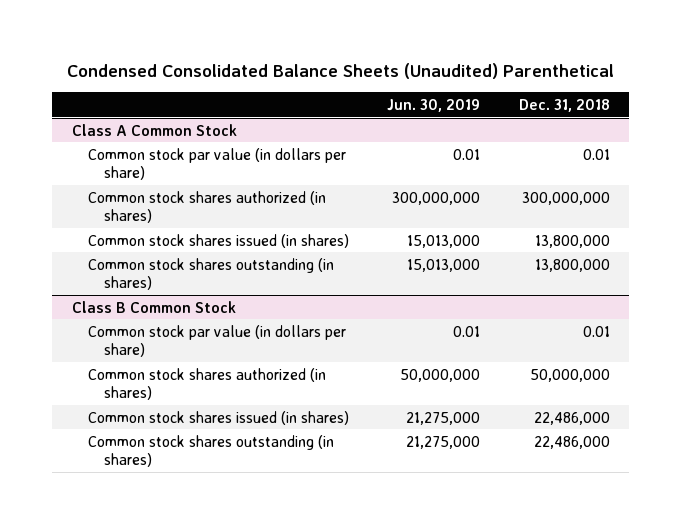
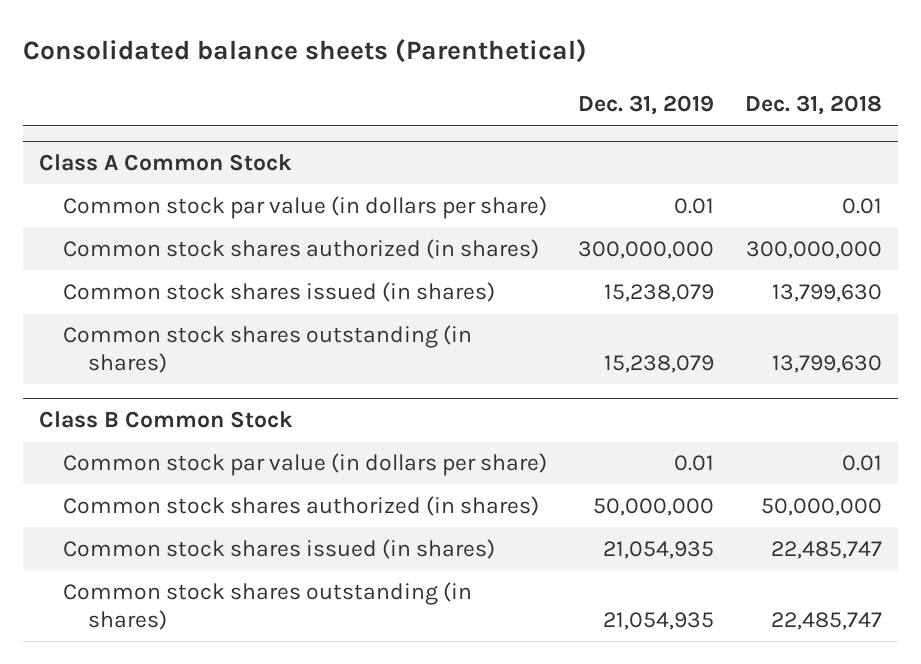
- Condensed Consolidated Balance Sheets (Unaudited) Parenthetical
+ Consolidated balance sheets (Parenthetical)
- | Jun. 30, 2019 | Dec. 31, 2018
+ | Dec. 31, 2019 | Dec. 31, 2018
@ Class A Common Stock
- Common stock shares issued (in shares) | 15,013,000 | 13,800,000
- Common stock shares outstanding (in shares) | 15,013,000 | 13,800,000
+ Common stock shares issued (in shares) | 15,238,079 | 13,799,630
+ Common stock shares outstanding (in shares) | 15,238,079 | 13,799,630
@ Class B Common Stock
- Common stock shares issued (in shares) | 21,275,000 | 22,486,000
- Common stock shares outstanding (in shares) | 21,275,000 | 22,486,000
+ Common stock shares issued (in shares) | 21,054,935 | 22,485,747
+ Common stock shares outstanding (in shares) | 21,054,935 | 22,485,747

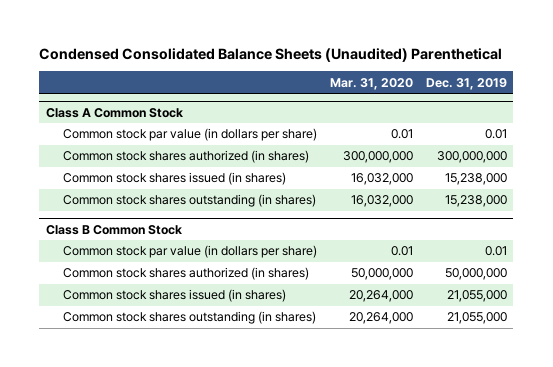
- Consolidated balance sheets (Parenthetical)
+ Condensed Consolidated Balance Sheets (Unaudited) Parenthetical
- | Dec. 31, 2019 | Dec. 31, 2018
+ | Mar. 31, 2020 | Dec. 31, 2019
@ Class A Common Stock
- Common stock shares issued (in shares) | 15,238,079 | 13,799,630
- Common stock shares outstanding (in shares) | 15,238,079 | 13,799,630
+ Common stock shares issued (in shares) | 16,032,000 | 15,238,000
+ Common stock shares outstanding (in shares) | 16,032,000 | 15,238,000
@ Class B Common Stock
- Common stock shares issued (in shares) | 21,054,935 | 22,485,747
- Common stock shares outstanding (in shares) | 21,054,935 | 22,485,747
+ Common stock shares issued (in shares) | 20,264,000 | 21,055,000
+ Common stock shares outstanding (in shares) | 20,264,000 | 21,055,000

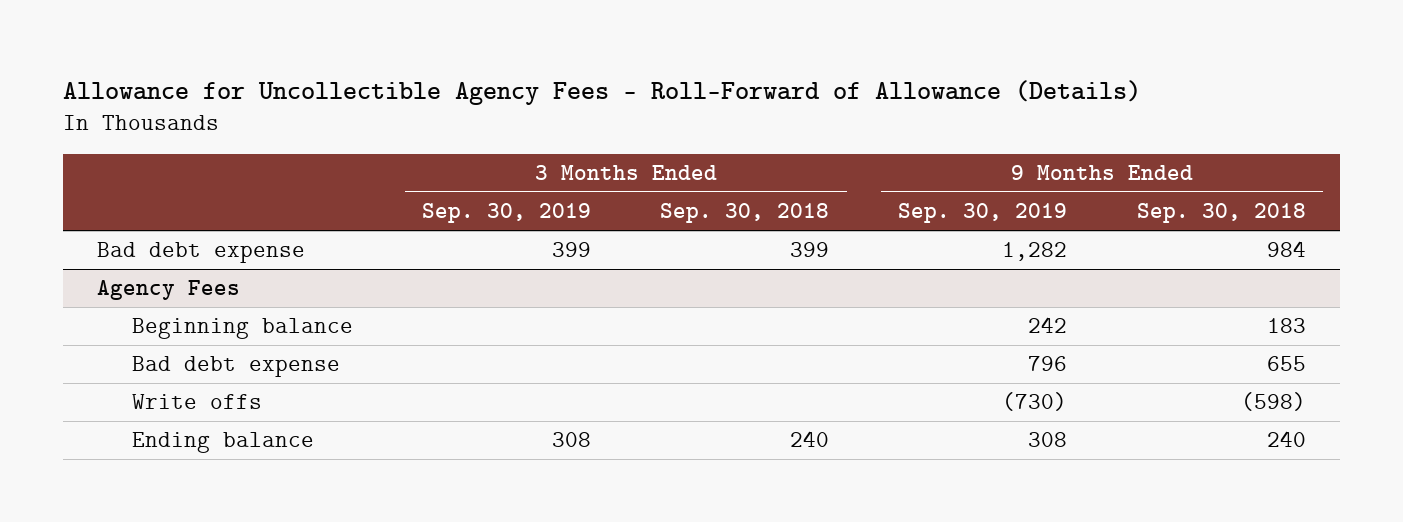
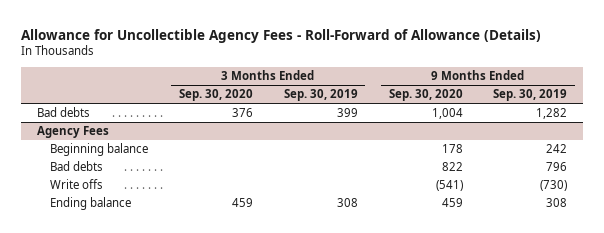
- | 3 Months Ended Sep. 30, 2019 | 3 Months Ended Sep. 30, 2018 | 9 Months Ended Sep. 30, 2019 | 9 Months Ended Sep. 30, 2018
+ | 3 Months Ended Sep. 30, 2020 | 3 Months Ended Sep. 30, 2019 | 9 Months Ended Sep. 30, 2020 | 9 Months Ended Sep. 30, 2019
- Bad debt expense | 399 | 399 | 1,282 | 984
+ Bad debts | 376 | 399 | 1,004 | 1,282
@ Agency Fees
- Bad debt expense | | | 796 | 655
+ Bad debts | | | 822 | 796

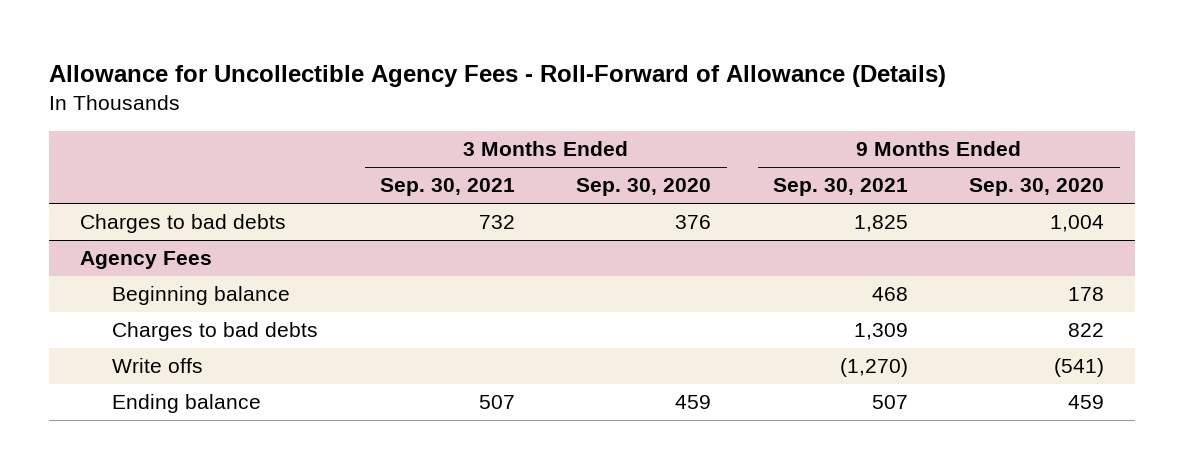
- | 3 Months Ended Sep. 30, 2020 | 3 Months Ended Sep. 30, 2019 | 9 Months Ended Sep. 30, 2020 | 9 Months Ended Sep. 30, 2019
+ | 3 Months Ended Sep. 30, 2021 | 3 Months Ended Sep. 30, 2020 | 9 Months Ended Sep. 30, 2021 | 9 Months Ended Sep. 30, 2020
- Bad debts | 376 | 399 | 1,004 | 1,282
+ Charges to bad debts | 732 | 376 | 1,825 | 1,004
@ Agency Fees
- Bad debts | | | 822 | 796
+ Charges to bad debts | | | 1,309 | 822

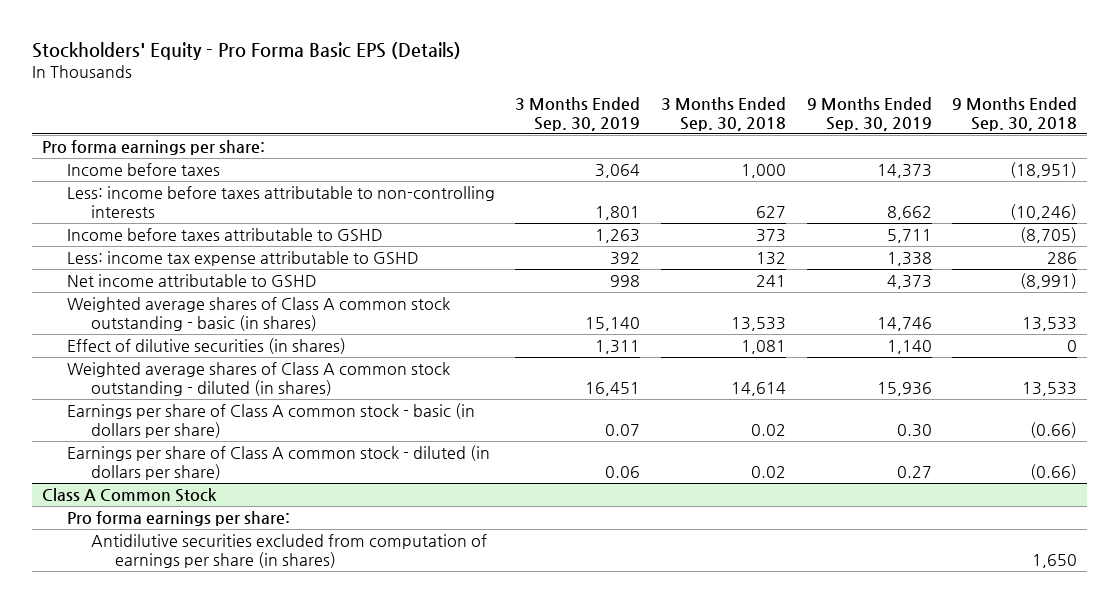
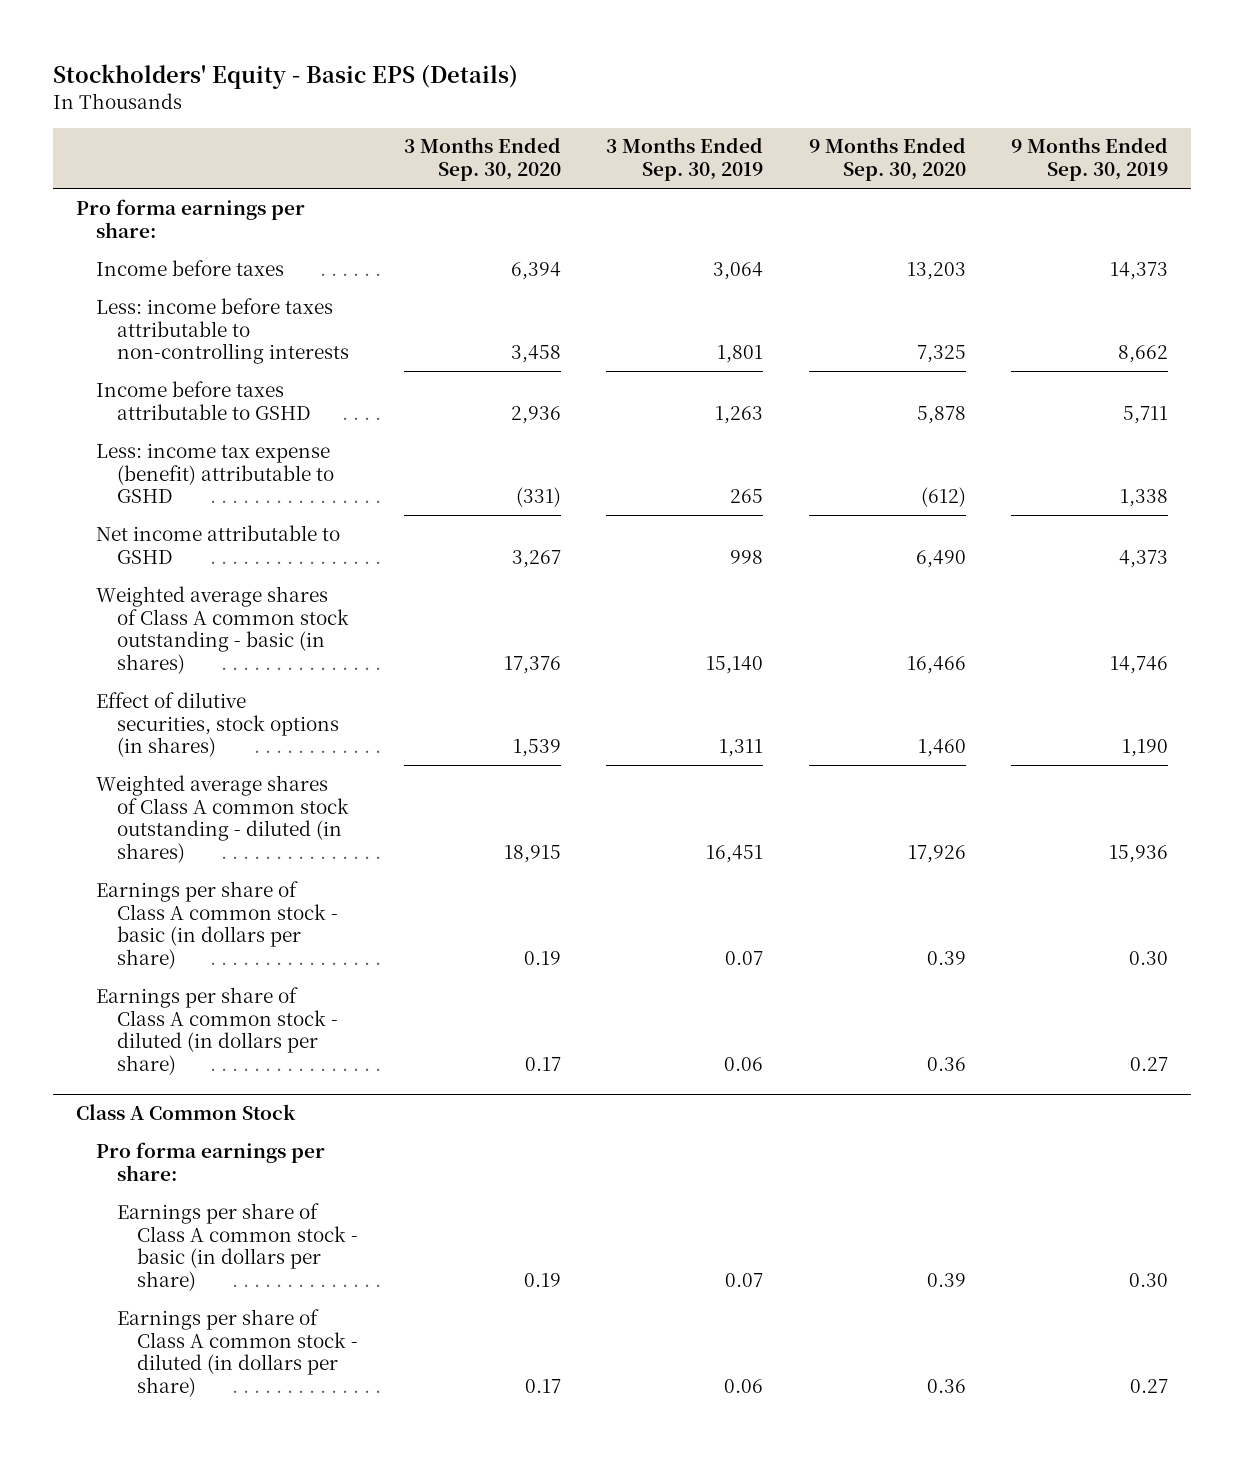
- Stockholders' Equity - Pro Forma Basic EPS (Details)
+ Stockholders' Equity - Basic EPS (Details)
- | 3 Months Ended Sep. 30, 2019 | 3 Months Ended Sep. 30, 2018 | 9 Months Ended Sep. 30, 2019 | 9 Months Ended Sep. 30, 2018
+ | 3 Months Ended Sep. 30, 2020 | 3 Months Ended Sep. 30, 2019 | 9 Months Ended Sep. 30, 2020 | 9 Months Ended Sep. 30, 2019
- Less: income tax expense attributable to GSHD | 392 | 132 | 1,338 | 286
+ Less: income tax expense (benefit) attributable to GSHD | (331) | 265 | (612) | 1,338
- Effect of dilutive securities (in shares) | 1,311 | 1,081 | 1,140 | 0
+ Effect of dilutive securities, stock options (in shares) | 1,539 | 1,311 | 1,460 | 1,190
@ Class A Common Stock
- Antidilutive securities excluded from computation of earnings per share (in shares) | | | | 1,650
+ Earnings per share of Class A common stock - basic (in dollars per share) | 0.19 | 0.07 | 0.39 | 0.30
+ Earnings per share of Class A common stock - diluted (in dollars per share) | 0.17 | 0.06 | 0.36 | 0.27

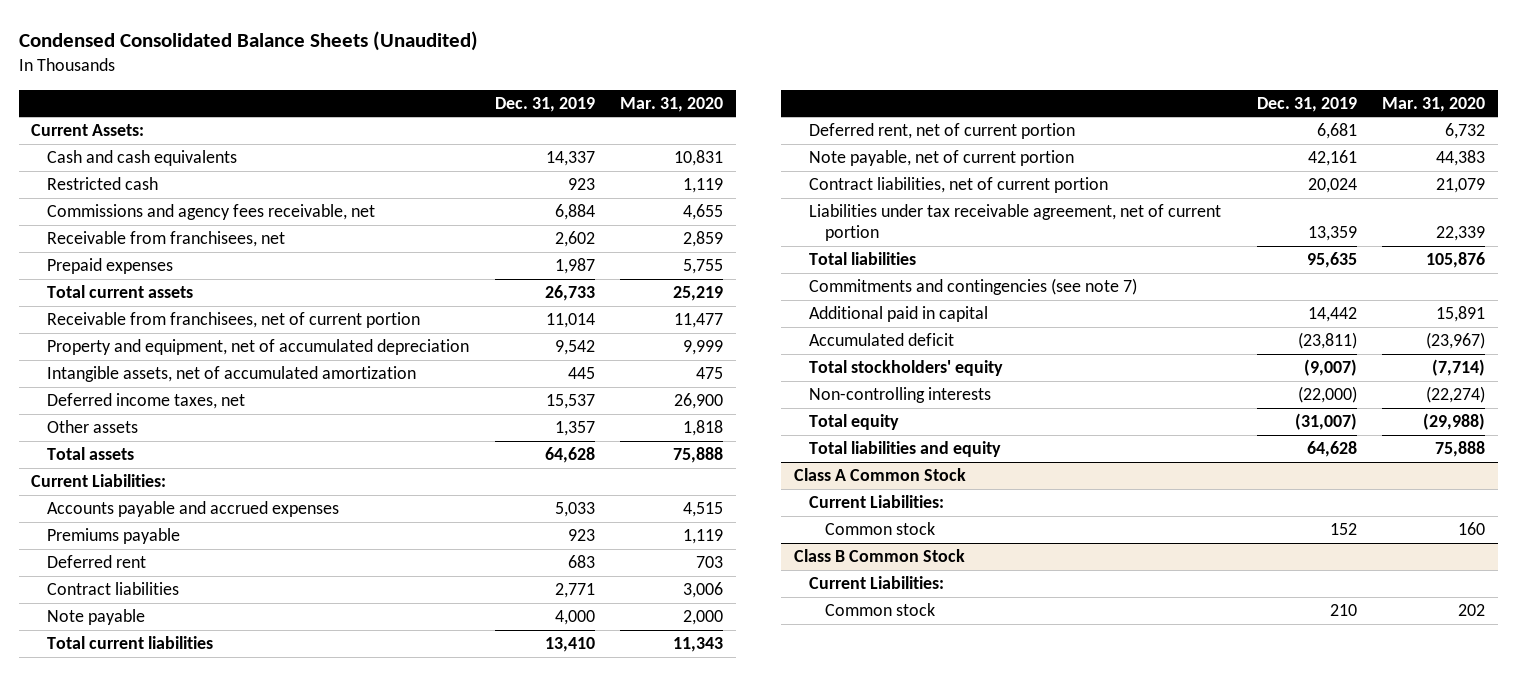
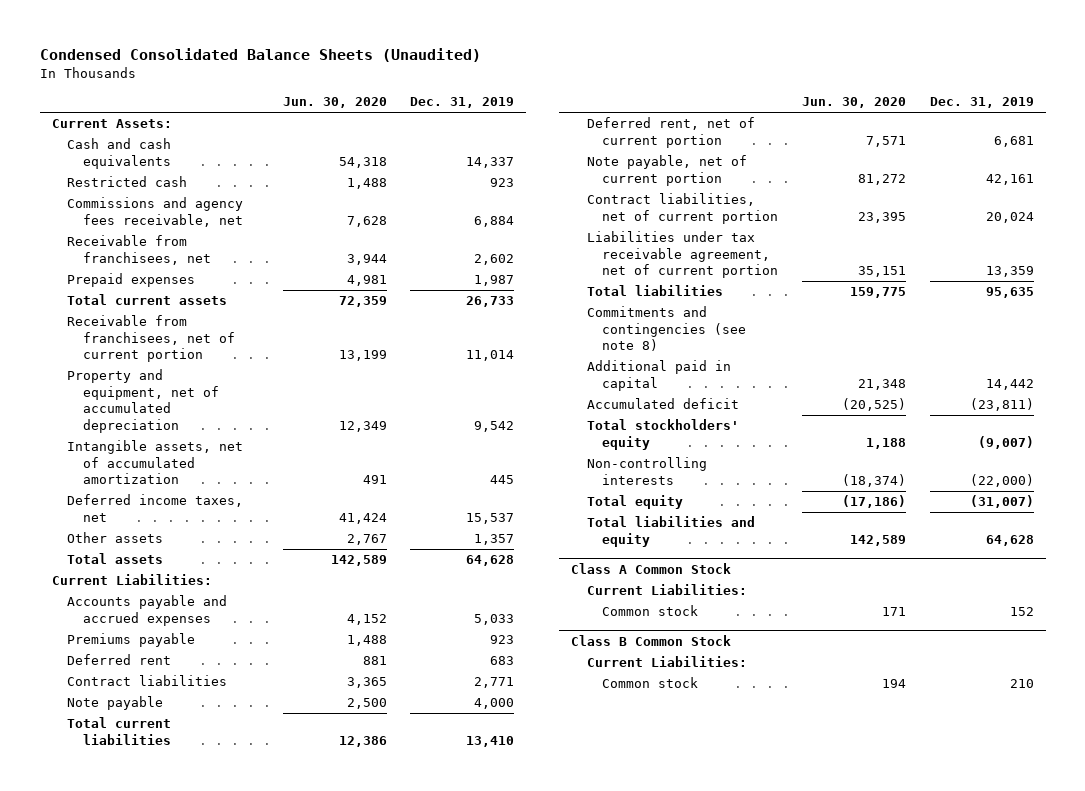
- | Dec. 31, 2019 | Mar. 31, 2020
+ | Jun. 30, 2020 | Dec. 31, 2019
- Commitments and contingencies (see note 7)
+ Commitments and contingencies (see note 8)

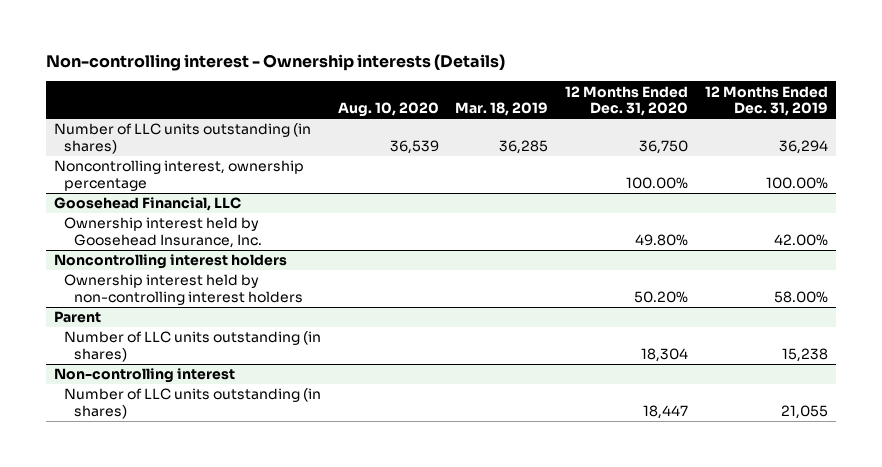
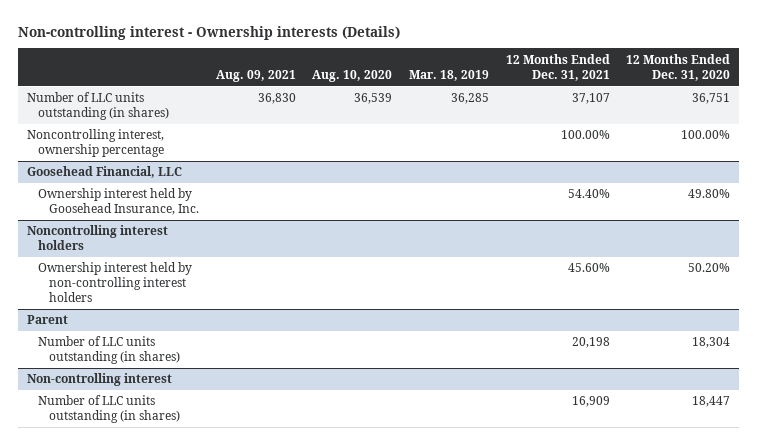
- | Aug. 10, 2020 | Mar. 18, 2019 | 12 Months Ended Dec. 31, 2020 | 12 Months Ended Dec. 31, 2019
+ | Aug. 09, 2021 | Aug. 10, 2020 | Mar. 18, 2019 | 12 Months Ended Dec. 31, 2021 | 12 Months Ended Dec. 31, 2020
- Number of LLC units outstanding (in shares) | 36,539 | 36,285 | 36,750 | 36,294
+ Number of LLC units outstanding (in shares) | 36,830 | 36,539 | 36,285 | 37,107 | 36,751

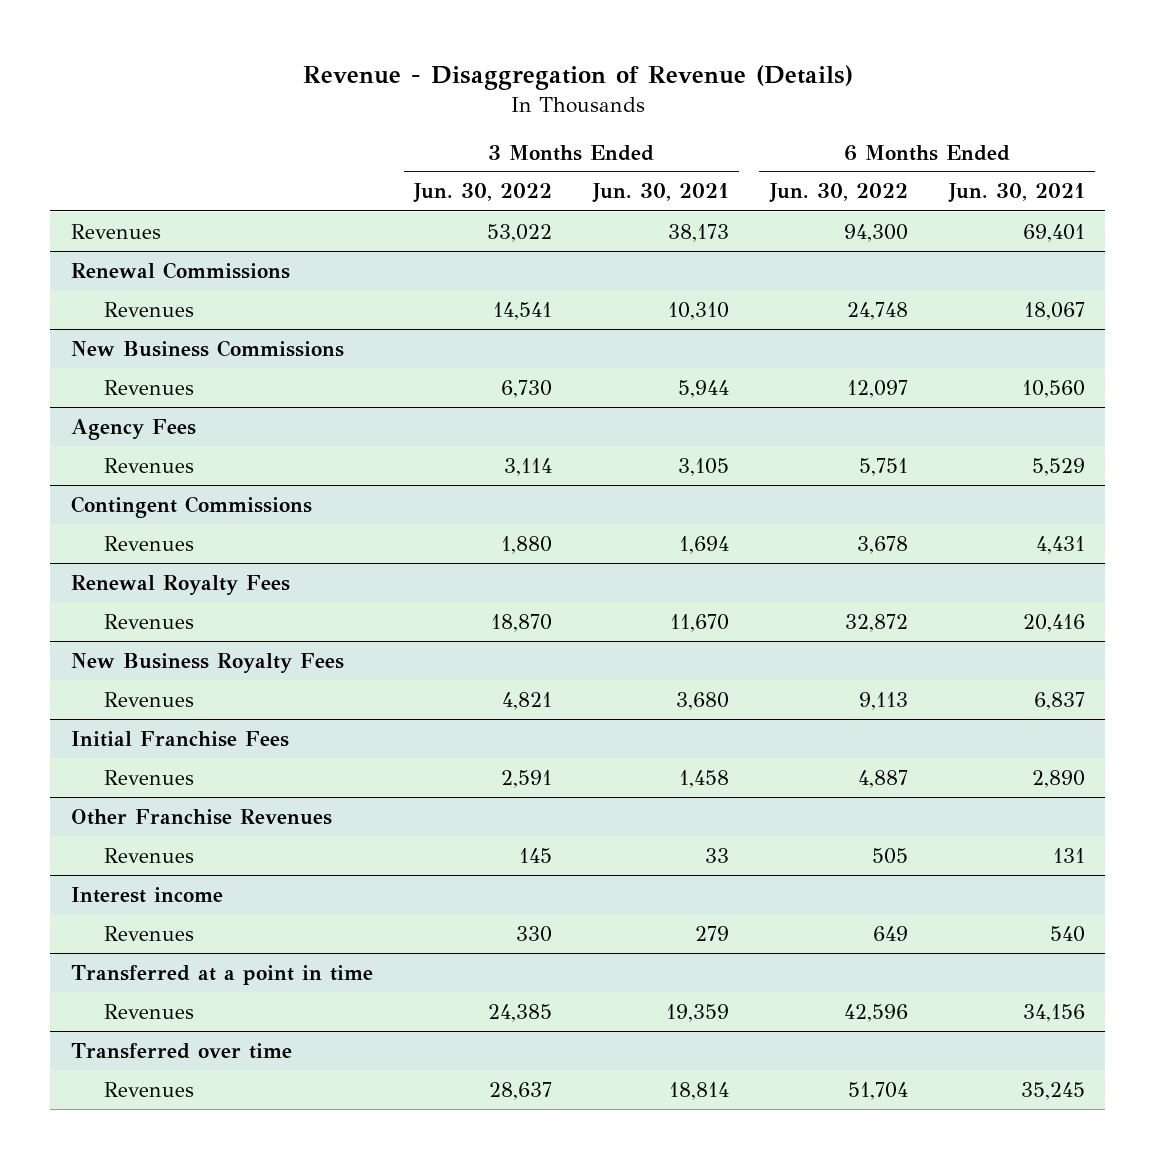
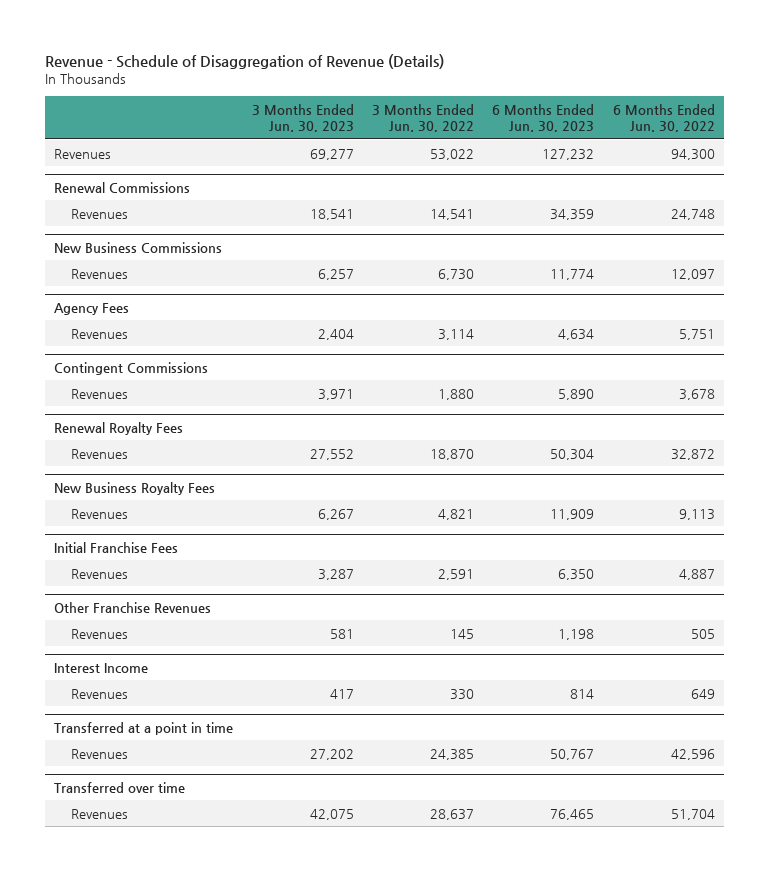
- Revenue - Disaggregation of Revenue (Details)
+ Revenue - Schedule of Disaggregation of Revenue (Details)
- | 3 Months Ended Jun. 30, 2022 | 3 Months Ended Jun. 30, 2021 | 6 Months Ended Jun. 30, 2022 | 6 Months Ended Jun. 30, 2021
+ | 3 Months Ended Jun. 30, 2023 | 3 Months Ended Jun. 30, 2022 | 6 Months Ended Jun. 30, 2023 | 6 Months Ended Jun. 30, 2022
- Interest income
+ Interest Income

